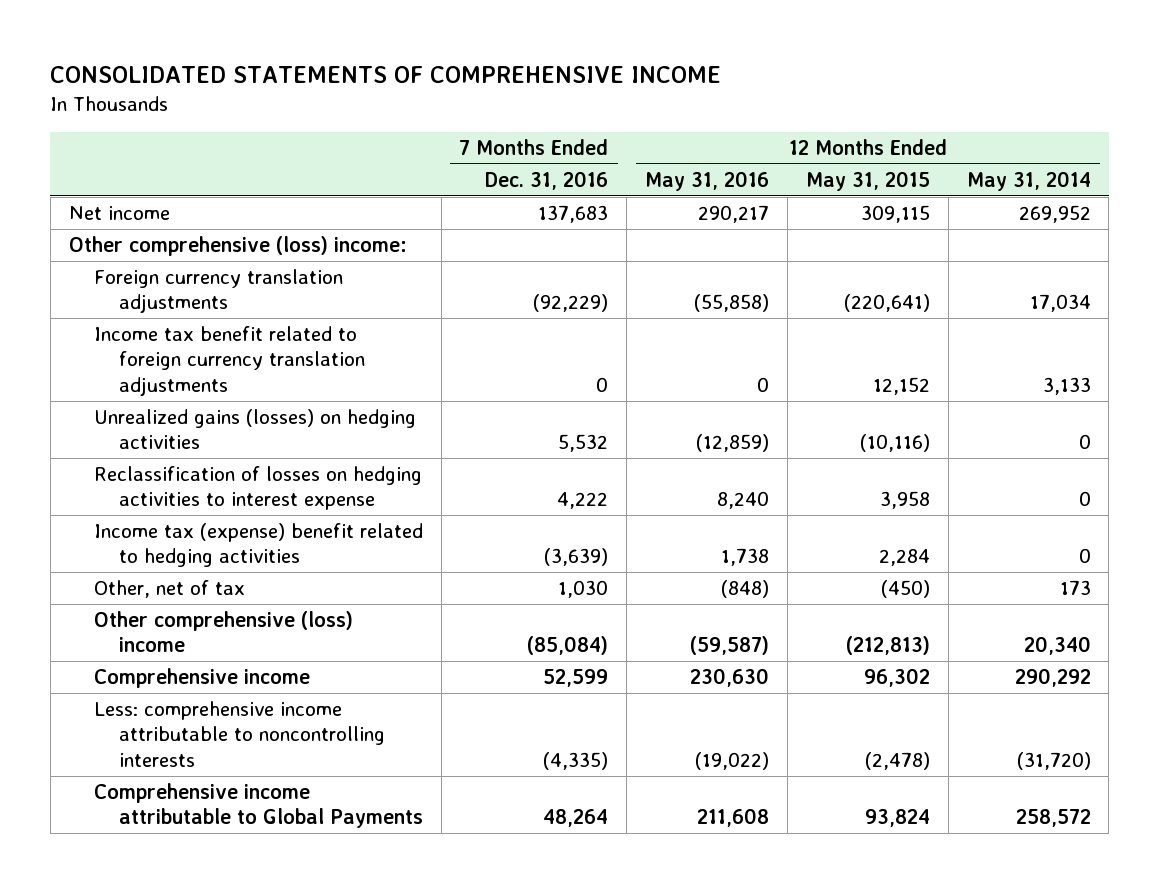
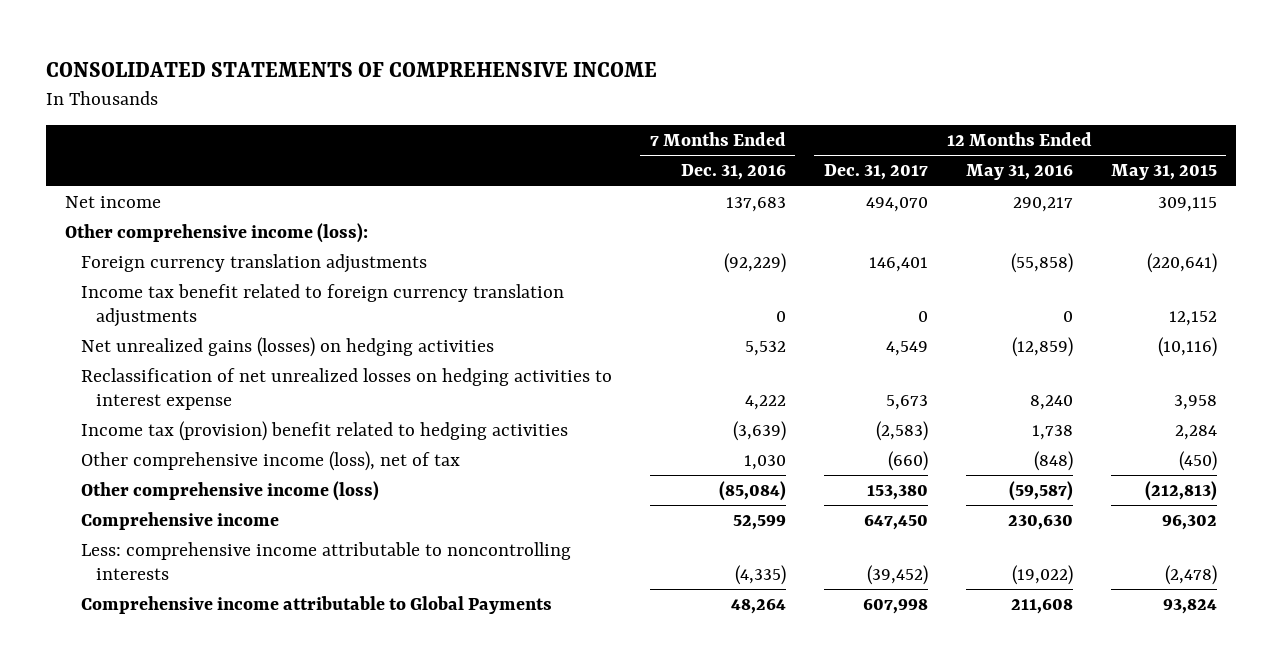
- | 7 Months Ended Dec. 31, 2016 | 12 Months Ended May 31, 2016 | 12 Months Ended May 31, 2015 | 12 Months Ended May 31, 2014
+ | 7 Months Ended Dec. 31, 2016 | 12 Months Ended Dec. 31, 2017 | 12 Months Ended May 31, 2016 | 12 Months Ended May 31, 2015
- Other comprehensive (loss) income:
+ Other comprehensive income (loss):
- Unrealized gains (losses) on hedging activities | 5,532 | (12,859) | (10,116) | 0
- Reclassification of losses on hedging activities to interest expense | 4,222 | 8,240 | 3,958 | 0
- Income tax (expense) benefit related to hedging activities | (3,639) | 1,738 | 2,284 | 0
- Other, net of tax | 1,030 | (848) | (450) | 173
- Other comprehensive (loss) income | (85,084) | (59,587) | (212,813) | 20,340
+ Net unrealized gains (losses) on hedging activities | 5,532 | 4,549 | (12,859) | (10,116)
+ Reclassification of net unrealized losses on hedging activities to interest expense | 4,222 | 5,673 | 8,240 | 3,958
+ Income tax (provision) benefit related to hedging activities | (3,639) | (2,583) | 1,738 | 2,284
+ Other comprehensive income (loss), net of tax | 1,030 | (660) | (848) | (450)
+ Other comprehensive income (loss) | (85,084) | 153,380 | (59,587) | (212,813)

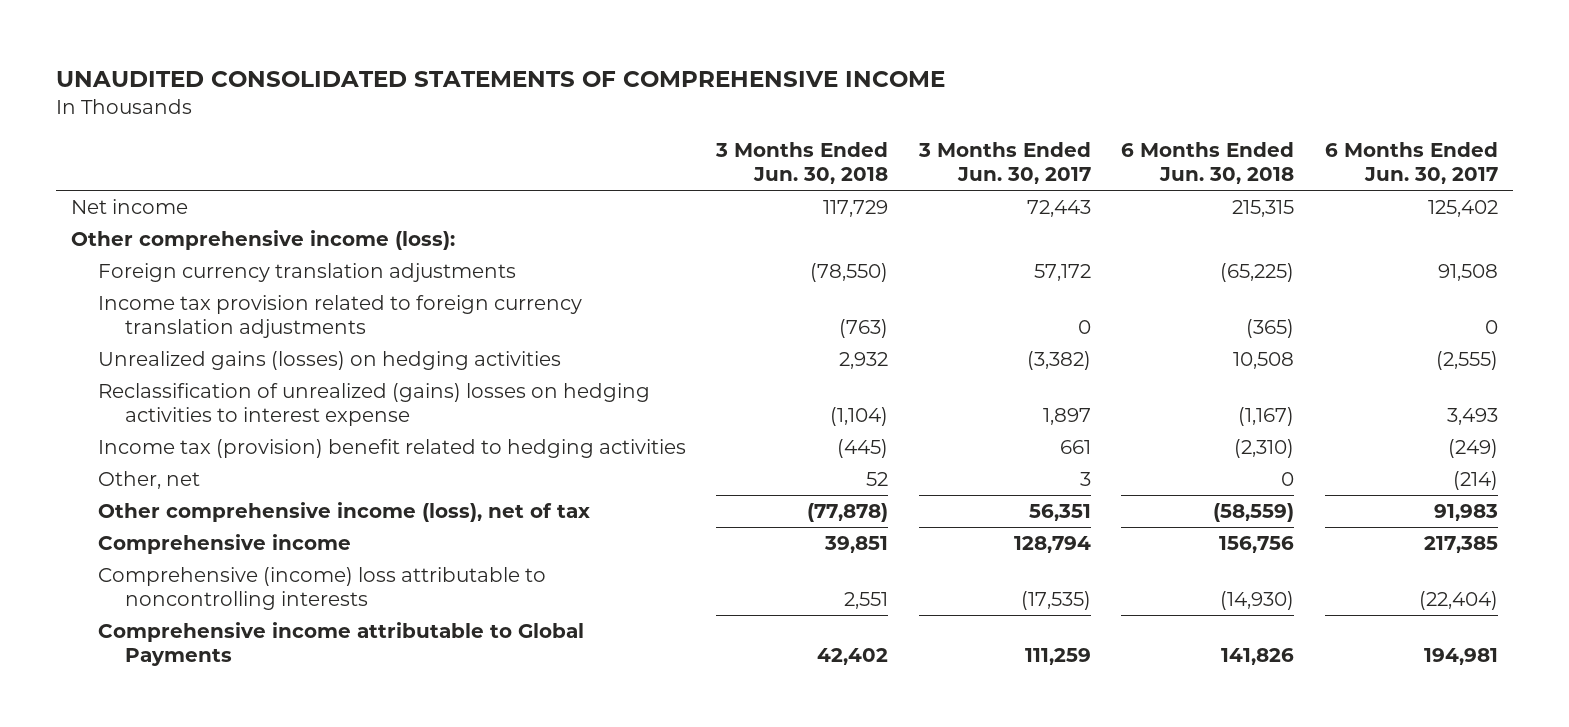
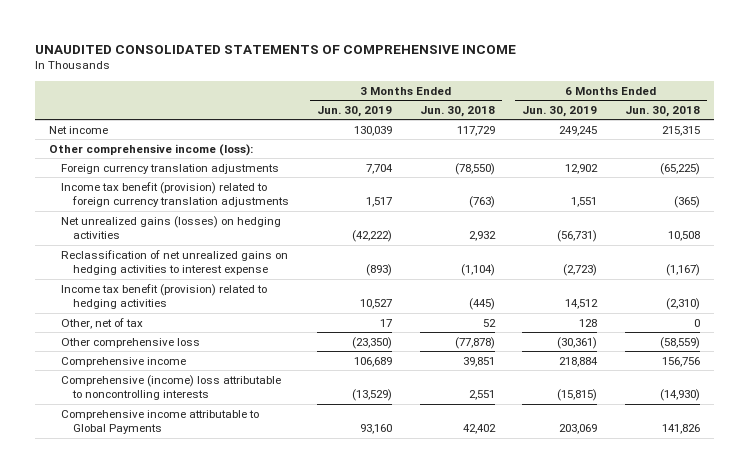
- | 3 Months Ended Jun. 30, 2018 | 3 Months Ended Jun. 30, 2017 | 6 Months Ended Jun. 30, 2018 | 6 Months Ended Jun. 30, 2017
+ | 3 Months Ended Jun. 30, 2019 | 3 Months Ended Jun. 30, 2018 | 6 Months Ended Jun. 30, 2019 | 6 Months Ended Jun. 30, 2018
- Income tax provision related to foreign currency translation adjustments | (763) | 0 | (365) | 0
- Unrealized gains (losses) on hedging activities | 2,932 | (3,382) | 10,508 | (2,555)
- Reclassification of unrealized (gains) losses on hedging activities to interest expense | (1,104) | 1,897 | (1,167) | 3,493
- Income tax (provision) benefit related to hedging activities | (445) | 661 | (2,310) | (249)
- Other, net | 52 | 3 | 0 | (214)
- Other comprehensive income (loss), net of tax | (77,878) | 56,351 | (58,559) | 91,983
+ Income tax benefit (provision) related to foreign currency translation adjustments | 1,517 | (763) | 1,551 | (365)
+ Net unrealized gains (losses) on hedging activities | (42,222) | 2,932 | (56,731) | 10,508
+ Reclassification of net unrealized gains on hedging activities to interest expense | (893) | (1,104) | (2,723) | (1,167)
+ Income tax benefit (provision) related to hedging activities | 10,527 | (445) | 14,512 | (2,310)
+ Other, net of tax | 17 | 52 | 128 | 0
+ Other comprehensive loss | (23,350) | (77,878) | (30,361) | (58,559)

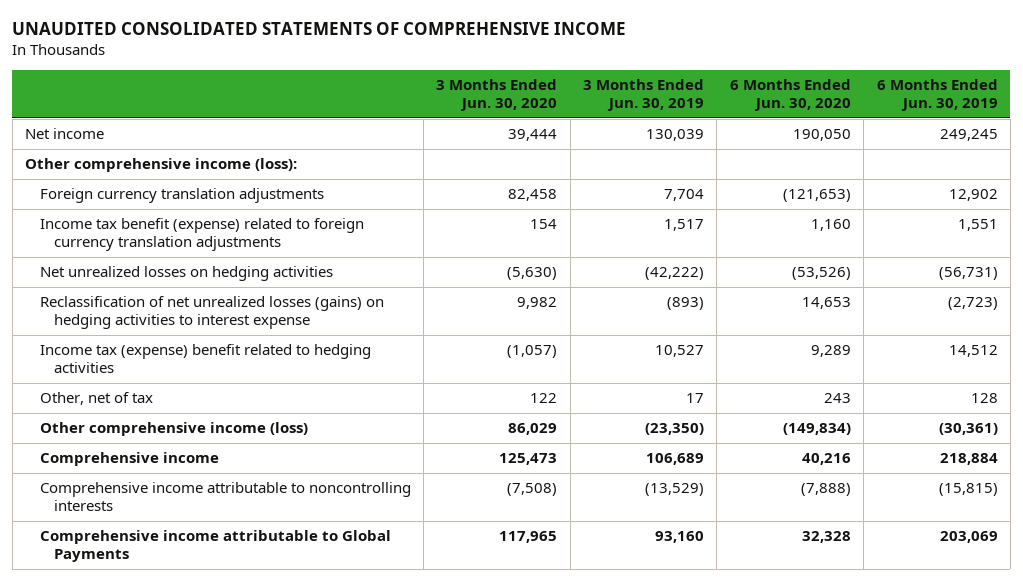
- | 3 Months Ended Jun. 30, 2019 | 3 Months Ended Jun. 30, 2018 | 6 Months Ended Jun. 30, 2019 | 6 Months Ended Jun. 30, 2018
+ | 3 Months Ended Jun. 30, 2020 | 3 Months Ended Jun. 30, 2019 | 6 Months Ended Jun. 30, 2020 | 6 Months Ended Jun. 30, 2019
- Income tax benefit (provision) related to foreign currency translation adjustments | 1,517 | (763) | 1,551 | (365)
- Net unrealized gains (losses) on hedging activities | (42,222) | 2,932 | (56,731) | 10,508
- Reclassification of net unrealized gains on hedging activities to interest expense | (893) | (1,104) | (2,723) | (1,167)
- Income tax benefit (provision) related to hedging activities | 10,527 | (445) | 14,512 | (2,310)
+ Income tax benefit (expense) related to foreign currency translation adjustments | 154 | 1,517 | 1,160 | 1,551
+ Net unrealized losses on hedging activities | (5,630) | (42,222) | (53,526) | (56,731)
+ Reclassification of net unrealized losses (gains) on hedging activities to interest expense | 9,982 | (893) | 14,653 | (2,723)
+ Income tax (expense) benefit related to hedging activities | (1,057) | 10,527 | 9,289 | 14,512
- Other comprehensive loss | (23,350) | (77,878) | (30,361) | (58,559)
+ Other comprehensive income (loss) | 86,029 | (23,350) | (149,834) | (30,361)
- Comprehensive (income) loss attributable to noncontrolling interests | (13,529) | 2,551 | (15,815) | (14,930)
+ Comprehensive income attributable to noncontrolling interests | (7,508) | (13,529) | (7,888) | (15,815)

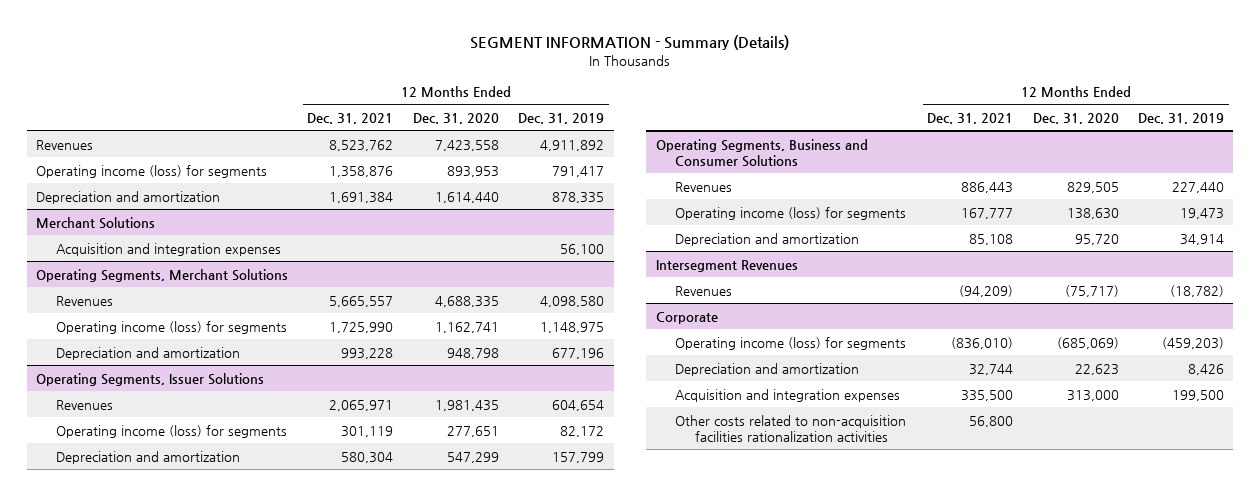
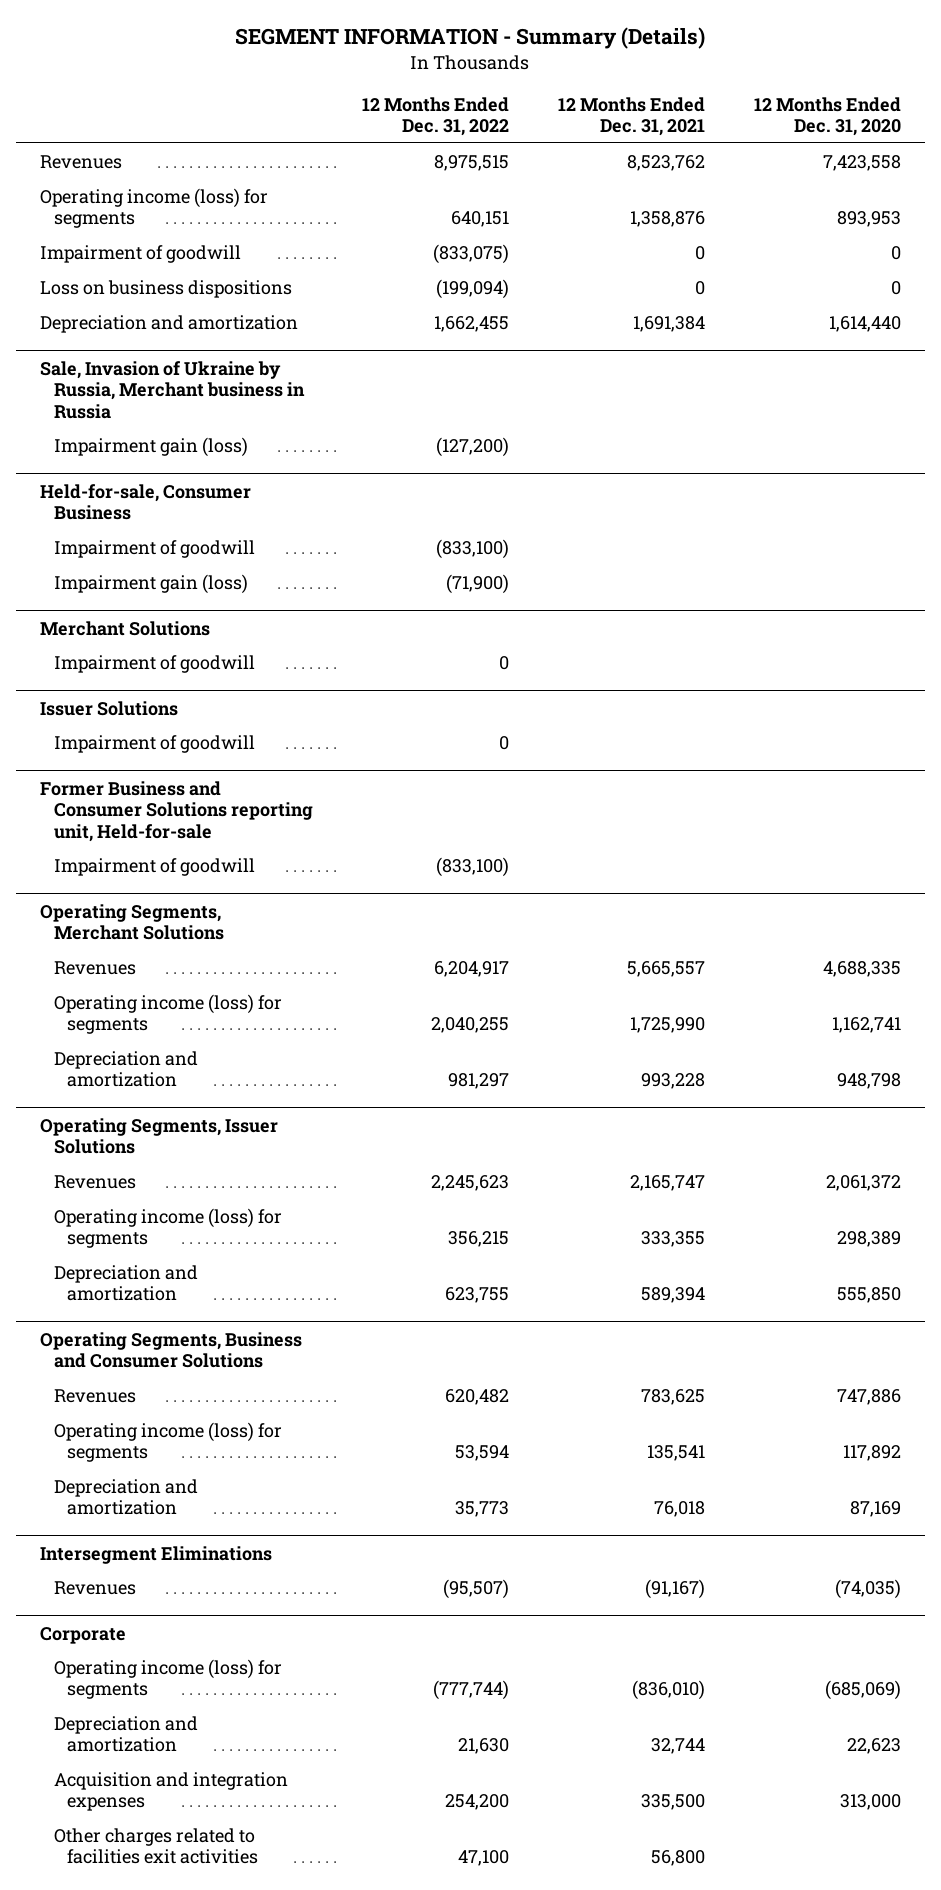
- | 12 Months Ended Dec. 31, 2021 | 12 Months Ended Dec. 31, 2020 | 12 Months Ended Dec. 31, 2019
+ | 12 Months Ended Dec. 31, 2022 | 12 Months Ended Dec. 31, 2021 | 12 Months Ended Dec. 31, 2020
+ Impairment of goodwill | (833,075) | 0 | 0
+ Loss on business dispositions | (199,094) | 0 | 0
+ Sale, Invasion of Ukraine by Russia, Merchant business in Russia
+ Impairment gain (loss) | (127,200) | |
+ Held-for-sale, Consumer Business
+ Impairment of goodwill | (833,100) | |
+ Impairment gain (loss) | (71,900) | |
@ Merchant Solutions
- Acquisition and integration expenses | | | 56,100
+ Impairment of goodwill | 0 | |
+ Issuer Solutions
+ Impairment of goodwill | 0 | |
+ Former Business and Consumer Solutions reporting unit, Held-for-sale
+ Impairment of goodwill | (833,100) | |
@ Operating Segments, Issuer Solutions
- Revenues | 2,065,971 | 1,981,435 | 604,654
- Operating income (loss) for segments | 301,119 | 277,651 | 82,172
- Depreciation and amortization | 580,304 | 547,299 | 157,799
+ Revenues | 2,245,623 | 2,165,747 | 2,061,372
+ Operating income (loss) for segments | 356,215 | 333,355 | 298,389
+ Depreciation and amortization | 623,755 | 589,394 | 555,850
@ Operating Segments, Business and Consumer Solutions
- Revenues | 886,443 | 829,505 | 227,440
- Operating income (loss) for segments | 167,777 | 138,630 | 19,473
- Depreciation and amortization | 85,108 | 95,720 | 34,914
- Intersegment Revenues
- Revenues | (94,209) | (75,717) | (18,782)
@ Operating Segments, Business and Consumer Solutions
+ Revenues | 620,482 | 783,625 | 747,886
+ Operating income (loss) for segments | 53,594 | 135,541 | 117,892
+ Depreciation and amortization | 35,773 | 76,018 | 87,169
+ Intersegment Eliminations
+ Revenues | (95,507) | (91,167) | (74,035)
@ Corporate
- Other costs related to non-acquisition facilities rationalization activities | 56,800 | |
+ Other charges related to facilities exit activities | 47,100 | 56,800 |

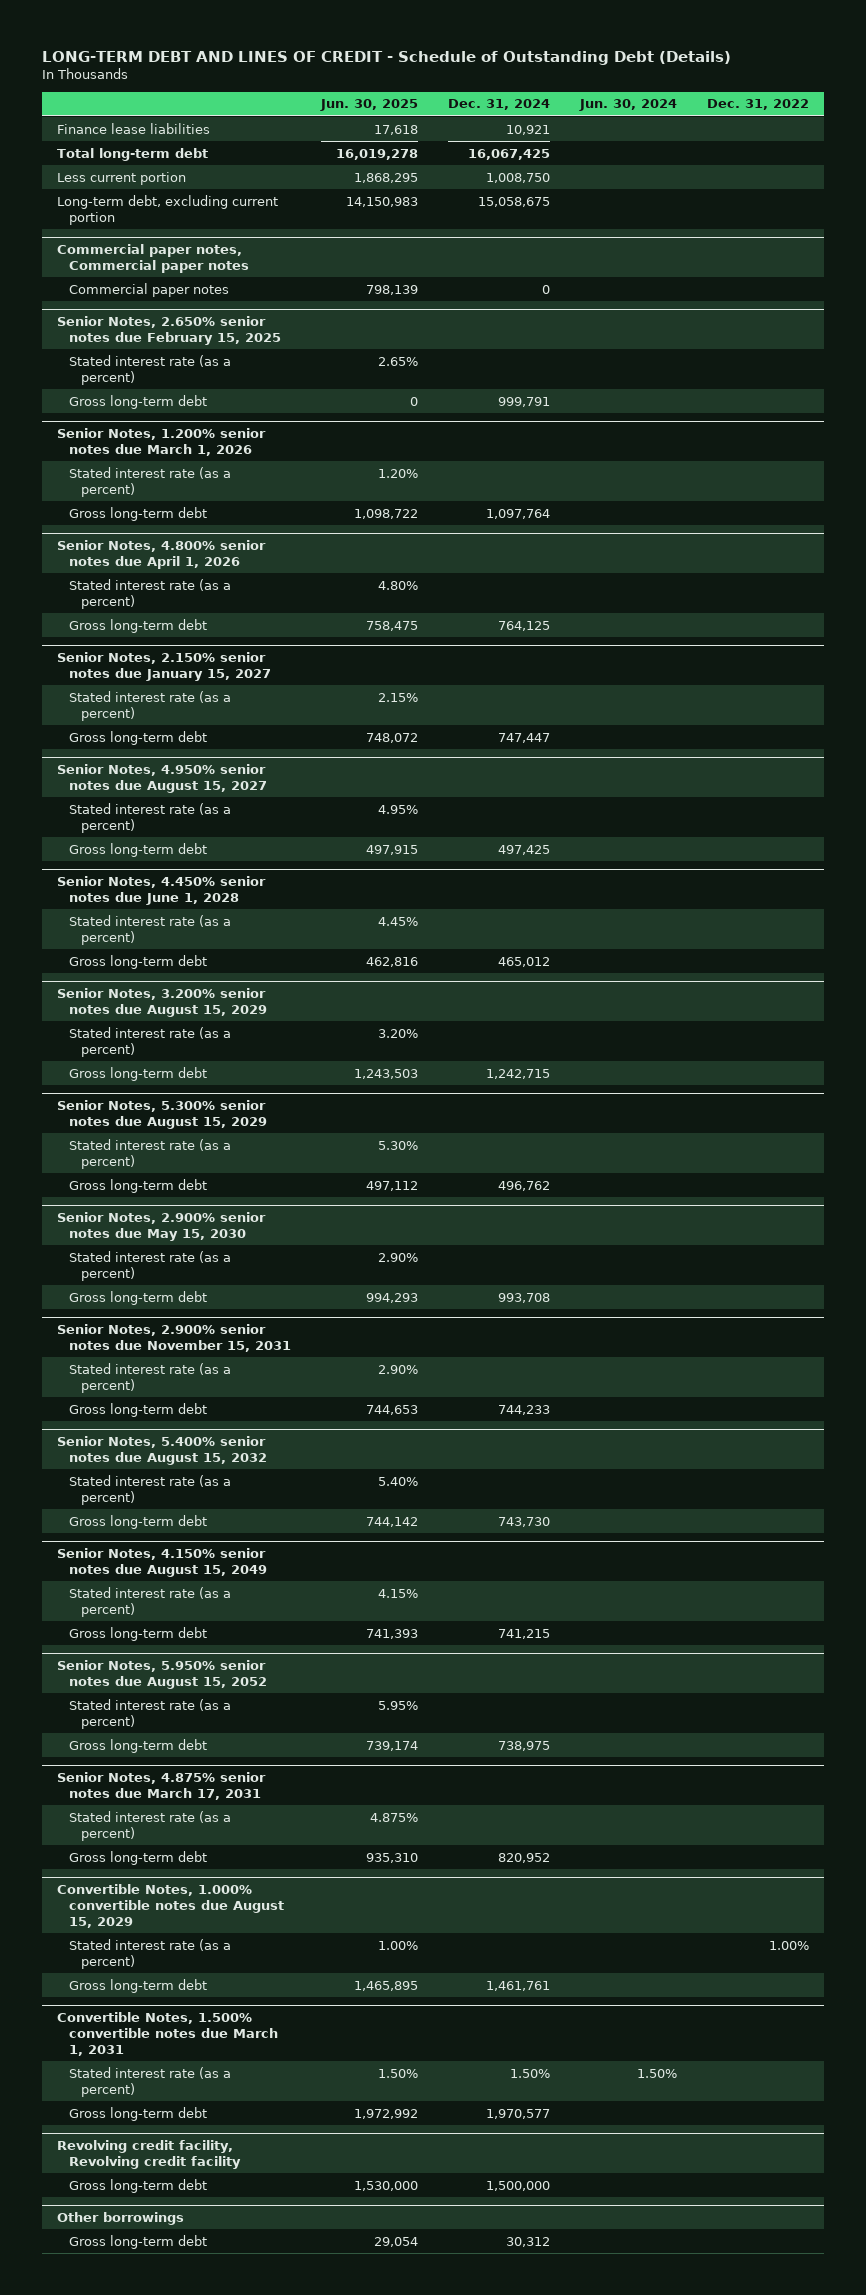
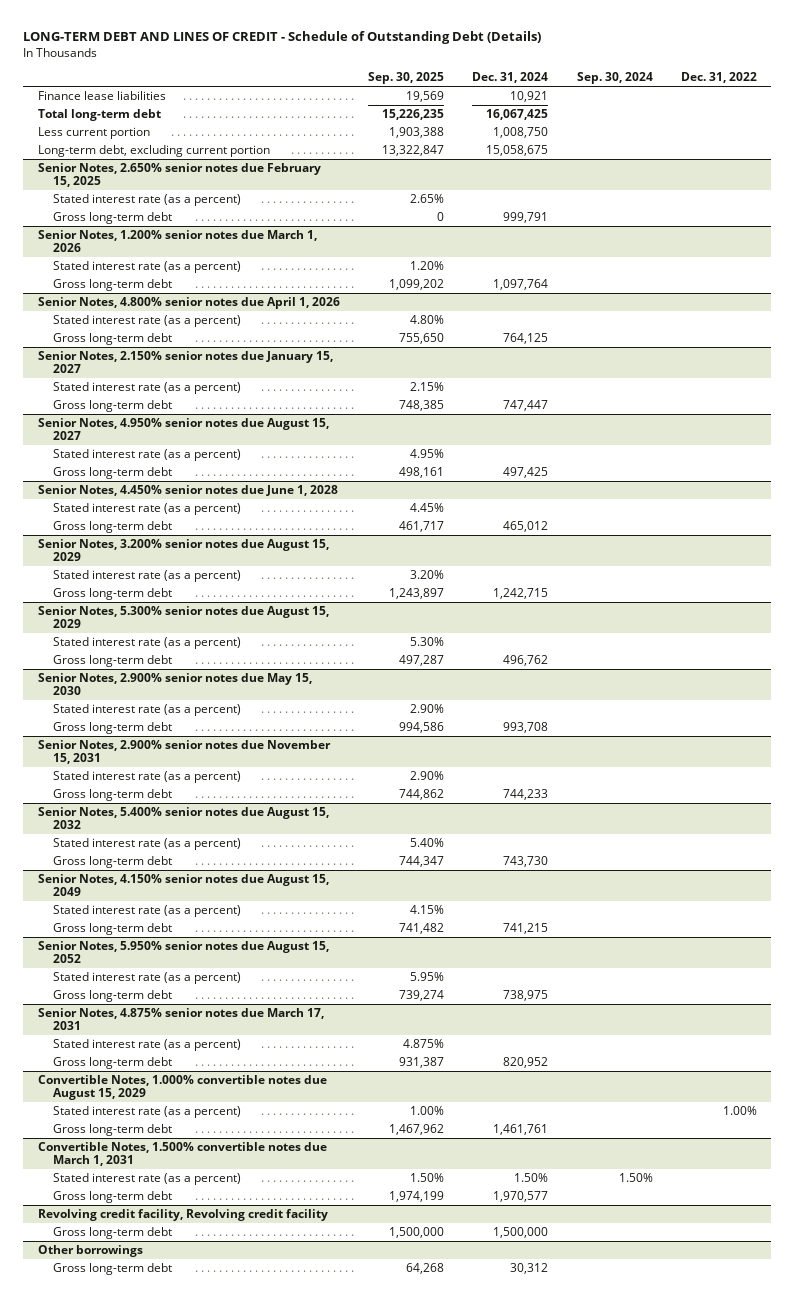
- | Jun. 30, 2025 | Dec. 31, 2024 | Jun. 30, 2024 | Dec. 31, 2022
+ | Sep. 30, 2025 | Dec. 31, 2024 | Sep. 30, 2024 | Dec. 31, 2022
- Commercial paper notes, Commercial paper notes
- Commercial paper notes | 798,139 | 0 | |

